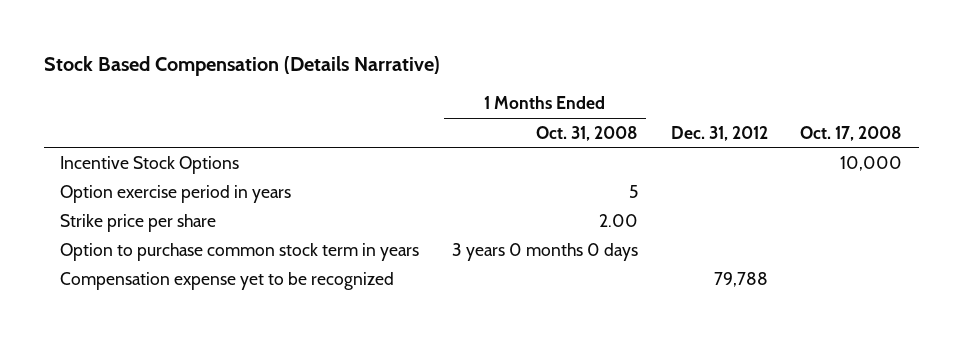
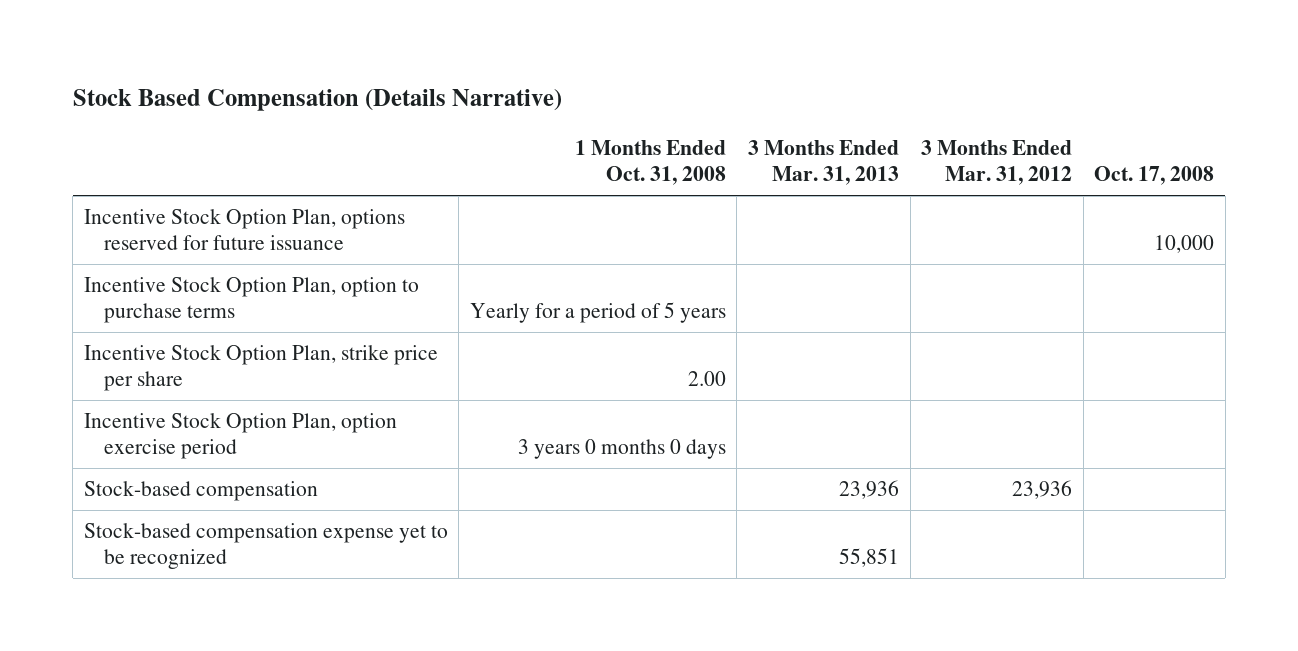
- | 1 Months Ended Oct. 31, 2008 | Dec. 31, 2012 | Oct. 17, 2008
+ | 1 Months Ended Oct. 31, 2008 | 3 Months Ended Mar. 31, 2013 | 3 Months Ended Mar. 31, 2012 | Oct. 17, 2008
- Incentive Stock Options | | | 10,000
- Option exercise period in years | 5 | |
- Strike price per share | 2.00 | |
- Option to purchase common stock term in years | 3 years 0 months 0 days | |
- Compensation expense yet to be recognized | | 79,788 |
+ Incentive Stock Option Plan, options reserved for future issuance | | | | 10,000
+ Incentive Stock Option Plan, option to purchase terms | Yearly for a period of 5 years | | |
+ Incentive Stock Option Plan, strike price per share | 2.00 | | |
+ Incentive Stock Option Plan, option exercise period | 3 years 0 months 0 days | | |
+ Stock-based compensation | | 23,936 | 23,936 |
+ Stock-based compensation expense yet to be recognized | | 55,851 | |

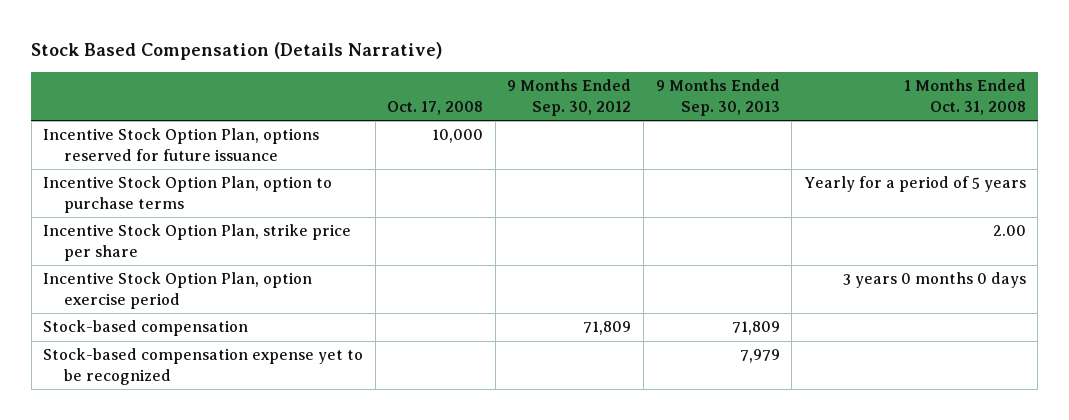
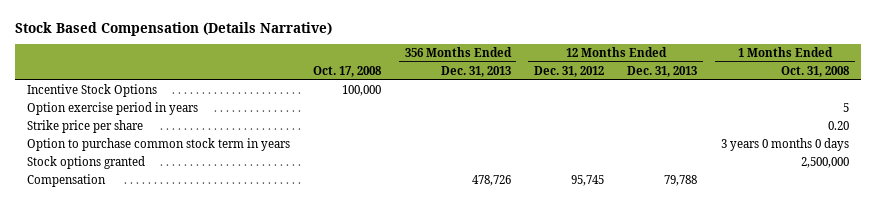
- | Oct. 17, 2008 | 9 Months Ended Sep. 30, 2012 | 9 Months Ended Sep. 30, 2013 | 1 Months Ended Oct. 31, 2008
+ | Oct. 17, 2008 | 356 Months Ended Dec. 31, 2013 | 12 Months Ended Dec. 31, 2012 | 12 Months Ended Dec. 31, 2013 | 1 Months Ended Oct. 31, 2008
- Incentive Stock Option Plan, options reserved for future issuance | 10,000 | | |
- Incentive Stock Option Plan, option to purchase terms | | | | Yearly for a period of 5 years
- Incentive Stock Option Plan, strike price per share | | | | 2.00
- Incentive Stock Option Plan, option exercise period | | | | 3 years 0 months 0 days
- Stock-based compensation | | 71,809 | 71,809 |
- Stock-based compensation expense yet to be recognized | | | 7,979 |
+ Incentive Stock Options | 100,000 | | | |
+ Option exercise period in years | | | | | 5
+ Strike price per share | | | | | 0.20
+ Option to purchase common stock term in years | | | | | 3 years 0 months 0 days
+ Stock options granted | | | | | 2,500,000
+ Compensation | | 478,726 | 95,745 | 79,788 |

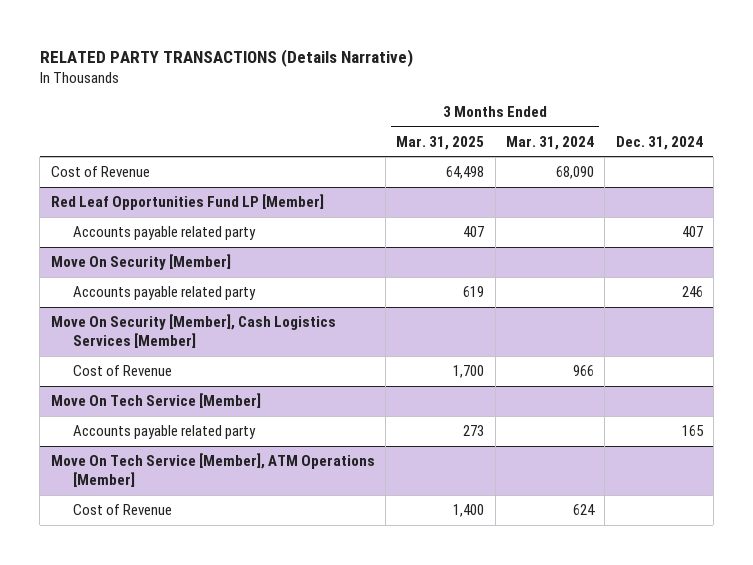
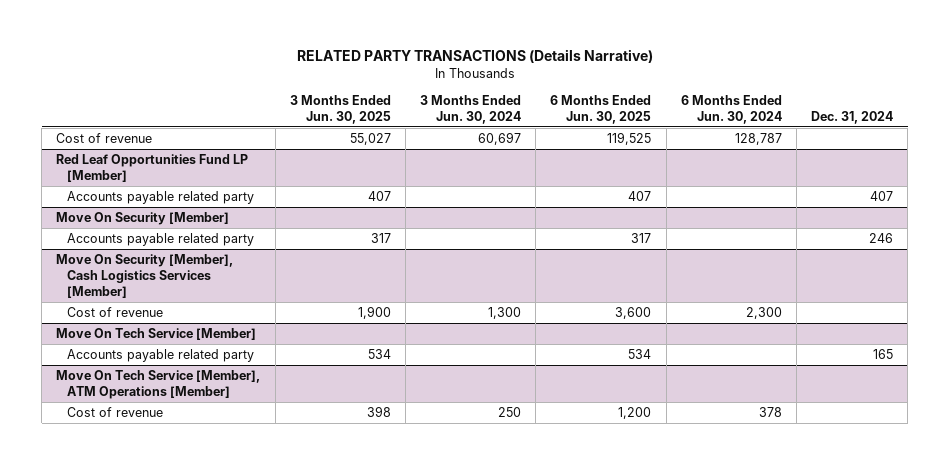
- | 3 Months Ended Mar. 31, 2025 | 3 Months Ended Mar. 31, 2024 | Dec. 31, 2024
+ | 3 Months Ended Jun. 30, 2025 | 3 Months Ended Jun. 30, 2024 | 6 Months Ended Jun. 30, 2025 | 6 Months Ended Jun. 30, 2024 | Dec. 31, 2024
- Cost of Revenue | 64,498 | 68,090 |
+ Cost of revenue | 55,027 | 60,697 | 119,525 | 128,787 |
@ Move On Security [Member], Cash Logistics Services [Member]
- Cost of Revenue | 1,700 | 966 |
+ Cost of revenue | 1,900 | 1,300 | 3,600 | 2,300 |
@ Move On Tech Service [Member], ATM Operations [Member]
- Cost of Revenue | 1,400 | 624 |
+ Cost of revenue | 398 | 250 | 1,200 | 378 |

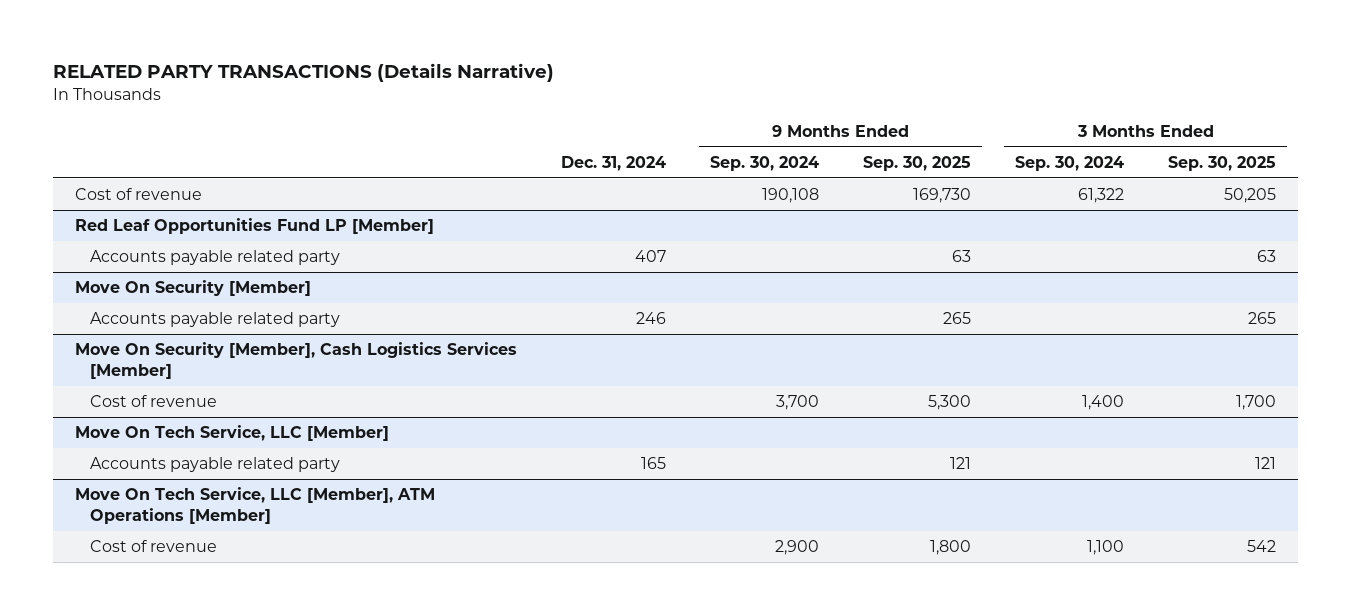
- | 3 Months Ended Jun. 30, 2025 | 3 Months Ended Jun. 30, 2024 | 6 Months Ended Jun. 30, 2025 | 6 Months Ended Jun. 30, 2024 | Dec. 31, 2024
+ | Dec. 31, 2024 | 9 Months Ended Sep. 30, 2024 | 9 Months Ended Sep. 30, 2025 | 3 Months Ended Sep. 30, 2024 | 3 Months Ended Sep. 30, 2025
- Move On Tech Service [Member]
+ Move On Tech Service, LLC [Member]
- Move On Tech Service [Member], ATM Operations [Member]
+ Move On Tech Service, LLC [Member], ATM Operations [Member]

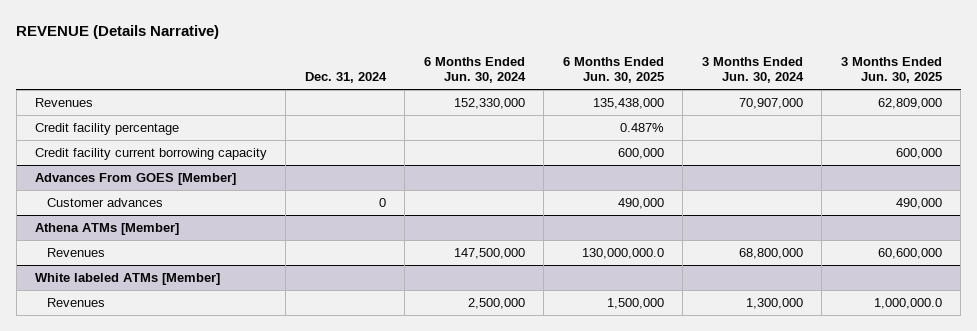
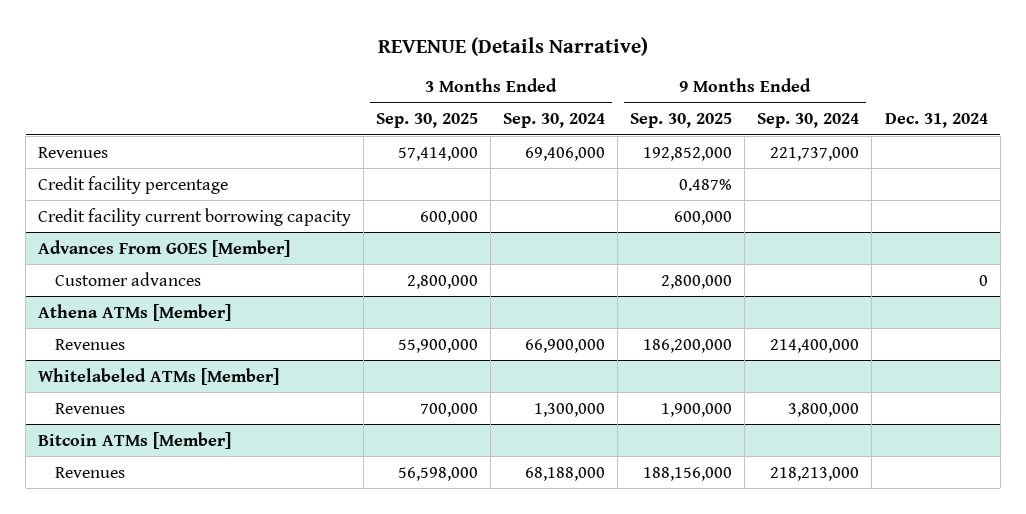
- | Dec. 31, 2024 | 6 Months Ended Jun. 30, 2024 | 6 Months Ended Jun. 30, 2025 | 3 Months Ended Jun. 30, 2024 | 3 Months Ended Jun. 30, 2025
+ | 3 Months Ended Sep. 30, 2025 | 3 Months Ended Sep. 30, 2024 | 9 Months Ended Sep. 30, 2025 | 9 Months Ended Sep. 30, 2024 | Dec. 31, 2024
- White labeled ATMs [Member]
+ Whitelabeled ATMs [Member]
+ Bitcoin ATMs [Member]
+ Revenues | 56,598,000 | 68,188,000 | 188,156,000 | 218,213,000 |

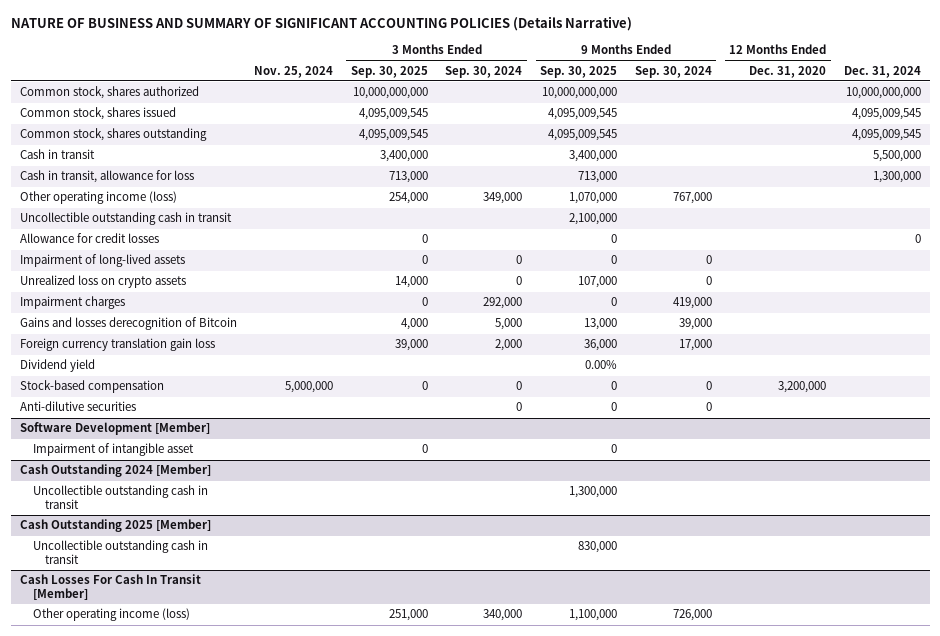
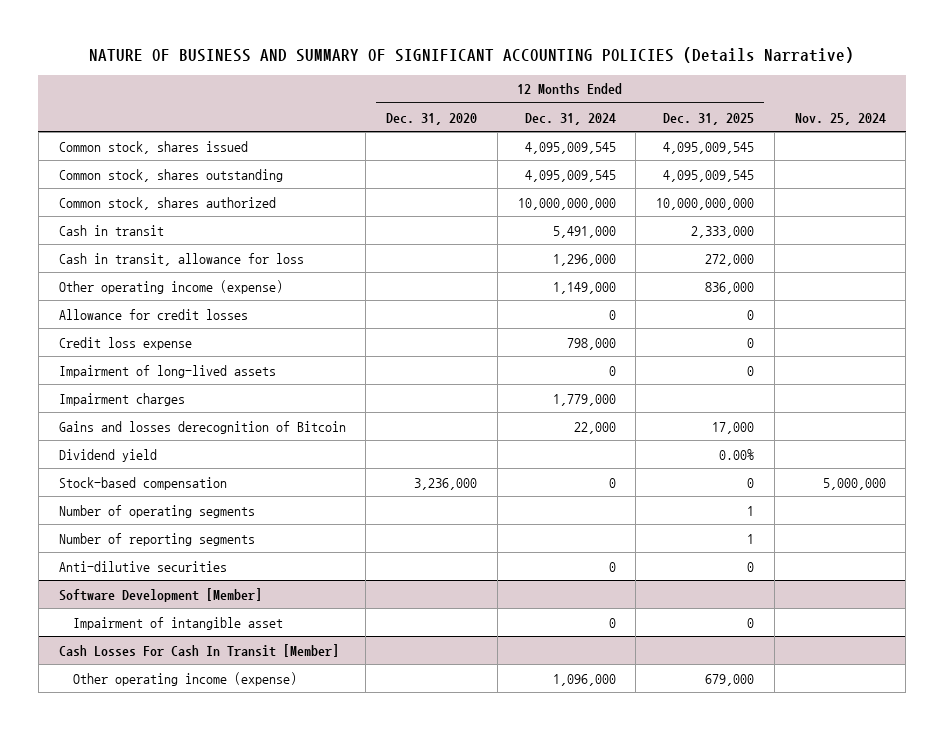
- | Nov. 25, 2024 | 3 Months Ended Sep. 30, 2025 | 3 Months Ended Sep. 30, 2024 | 9 Months Ended Sep. 30, 2025 | 9 Months Ended Sep. 30, 2024 | 12 Months Ended Dec. 31, 2020 | Dec. 31, 2024
+ | 12 Months Ended Dec. 31, 2020 | 12 Months Ended Dec. 31, 2024 | 12 Months Ended Dec. 31, 2025 | Nov. 25, 2024
moved down: Common stock, shares authorized | | 10,000,000,000 | 10,000,000,000 |
- Other operating income (loss) | | 254,000 | 349,000 | 1,070,000 | 767,000 | |
- Uncollectible outstanding cash in transit | | | | 2,100,000 | | |
+ Other operating income (expense) | | 1,149,000 | 836,000 |
+ Credit loss expense | | 798,000 | 0 |
- Unrealized loss on crypto assets | | 14,000 | 0 | 107,000 | 0 | |
- Foreign currency translation gain loss | | 39,000 | 2,000 | 36,000 | 17,000 | |
- Stock-based compensation | 5,000,000 | 0 | 0 | 0 | 0 | 3,200,000 |
+ Stock-based compensation | 3,236,000 | 0 | 0 | 5,000,000
+ Number of operating segments | | | 1 |
+ Number of reporting segments | | | 1 |
- Cash Outstanding 2024 [Member]
- Uncollectible outstanding cash in transit | | | | 1,300,000 | | |
- Cash Outstanding 2025 [Member]
- Uncollectible outstanding cash in transit | | | | 830,000 | | |
@ Cash Losses For Cash In Transit [Member]
- Other operating income (loss) | | 251,000 | 340,000 | 1,100,000 | 726,000 | |
+ Other operating income (expense) | | 1,096,000 | 679,000 |

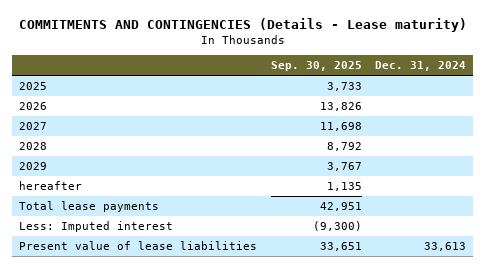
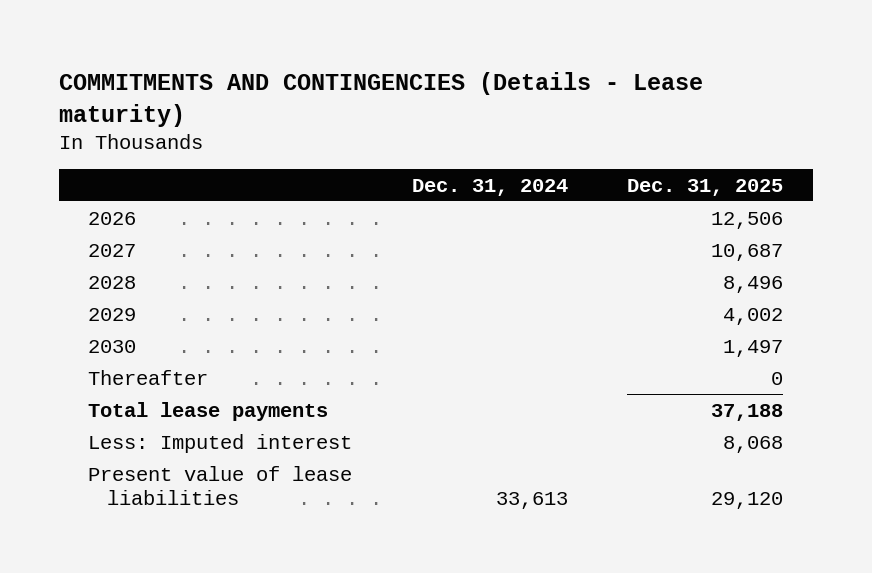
- | Sep. 30, 2025 | Dec. 31, 2024
+ | Dec. 31, 2024 | Dec. 31, 2025
- 2025 | 3,733 |
- hereafter | 1,135 |
+ 2030 | | 1,497
+ Thereafter | | 0

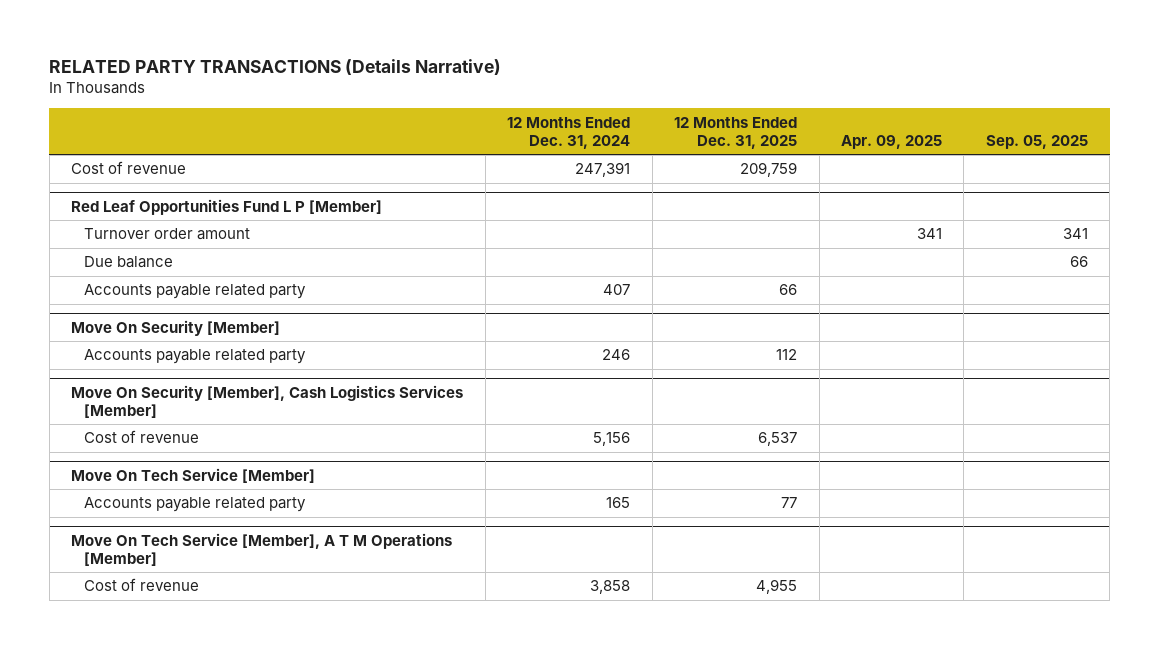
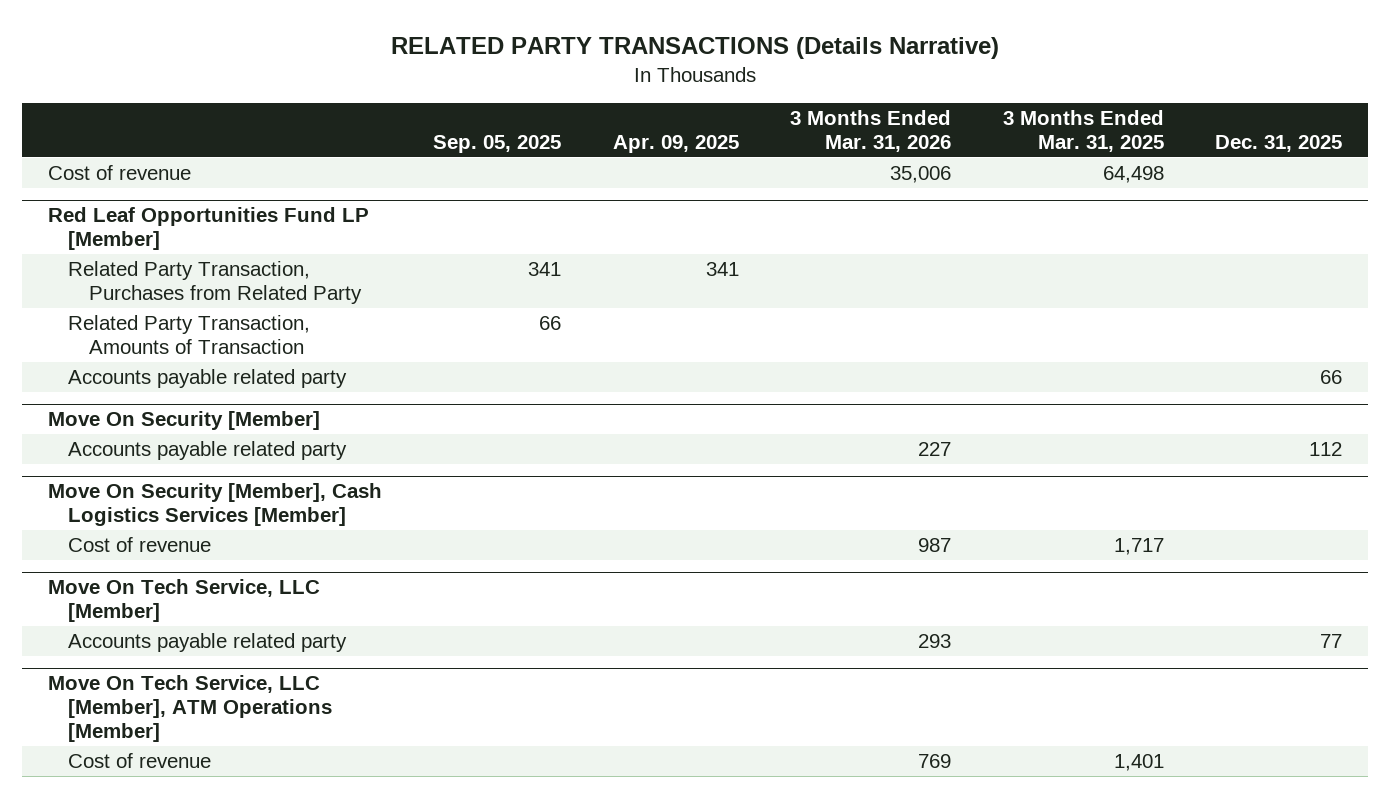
- | 12 Months Ended Dec. 31, 2024 | 12 Months Ended Dec. 31, 2025 | Apr. 09, 2025 | Sep. 05, 2025
+ | Sep. 05, 2025 | Apr. 09, 2025 | 3 Months Ended Mar. 31, 2026 | 3 Months Ended Mar. 31, 2025 | Dec. 31, 2025
- Red Leaf Opportunities Fund L P [Member]
- Turnover order amount | | | 341 | 341
- Due balance | | | | 66
+ Red Leaf Opportunities Fund LP [Member]
+ Related Party Transaction, Purchases from Related Party | 341 | 341 | | |
+ Related Party Transaction, Amounts of Transaction | 66 | | | |
- Move On Tech Service [Member]
+ Move On Tech Service, LLC [Member]
- Move On Tech Service [Member], A T M Operations [Member]
+ Move On Tech Service, LLC [Member], ATM Operations [Member]

